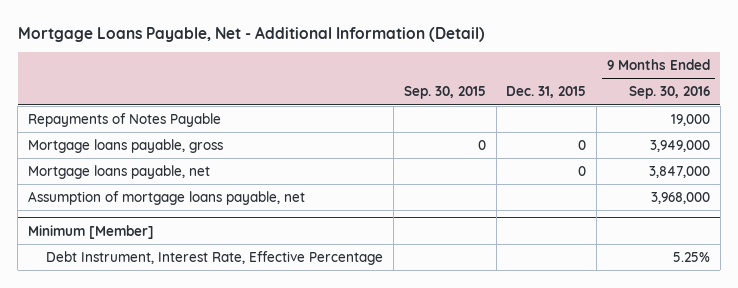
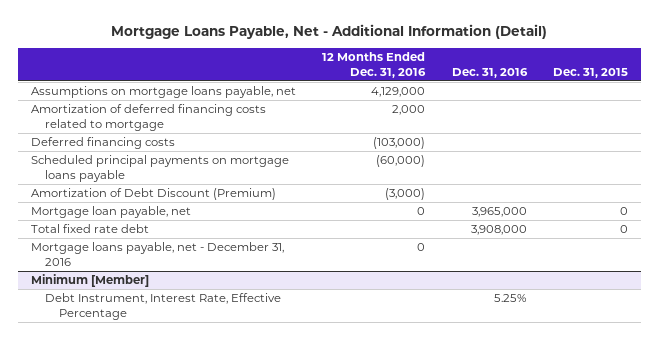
- | Sep. 30, 2015 | Dec. 31, 2015 | 9 Months Ended Sep. 30, 2016
+ | 12 Months Ended Dec. 31, 2016 | Dec. 31, 2016 | Dec. 31, 2015
- Repayments of Notes Payable | | | 19,000
- Mortgage loans payable, gross | 0 | 0 | 3,949,000
- Mortgage loans payable, net | | 0 | 3,847,000
- Assumption of mortgage loans payable, net | | | 3,968,000
+ Assumptions on mortgage loans payable, net | 4,129,000 | |
+ Amortization of deferred financing costs related to mortgage | 2,000 | |
+ Deferred financing costs | (103,000) | |
+ Scheduled principal payments on mortgage loans payable | (60,000) | |
+ Amortization of Debt Discount (Premium) | (3,000) | |
+ Mortgage loan payable, net | 0 | 3,965,000 | 0
+ Total fixed rate debt | | 3,908,000 | 0
+ Mortgage loans payable, net - December 31, 2016 | 0 | |

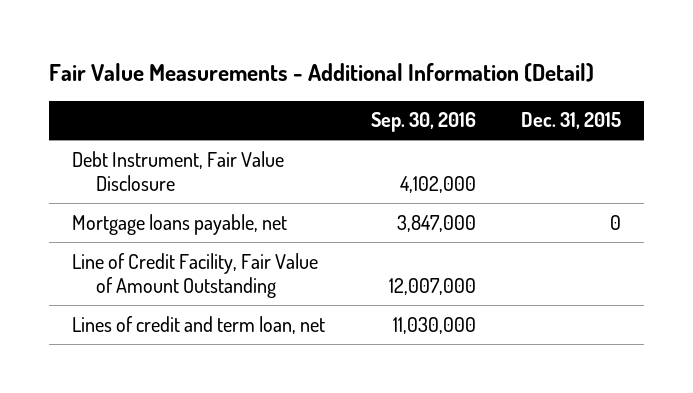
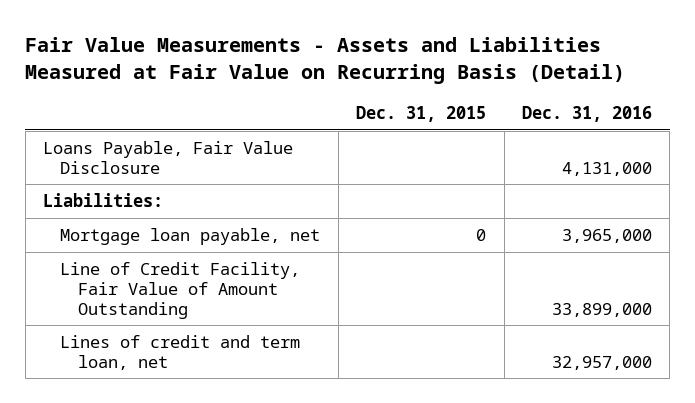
- Fair Value Measurements - Additional Information (Detail)
+ Fair Value Measurements - Assets and Liabilities Measured at Fair Value on Recurring Basis (Detail)
- | Sep. 30, 2016 | Dec. 31, 2015
+ | Dec. 31, 2015 | Dec. 31, 2016
- Debt Instrument, Fair Value Disclosure | 4,102,000 |
- Mortgage loans payable, net | 3,847,000 | 0
+ Loans Payable, Fair Value Disclosure | | 4,131,000
+ Liabilities:
+ Mortgage loan payable, net | 0 | 3,965,000

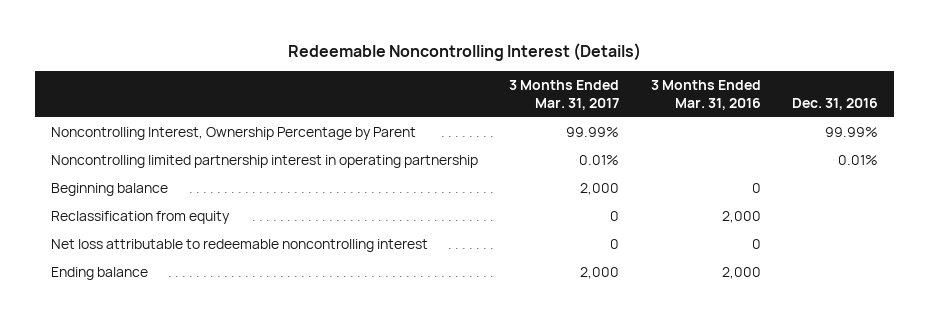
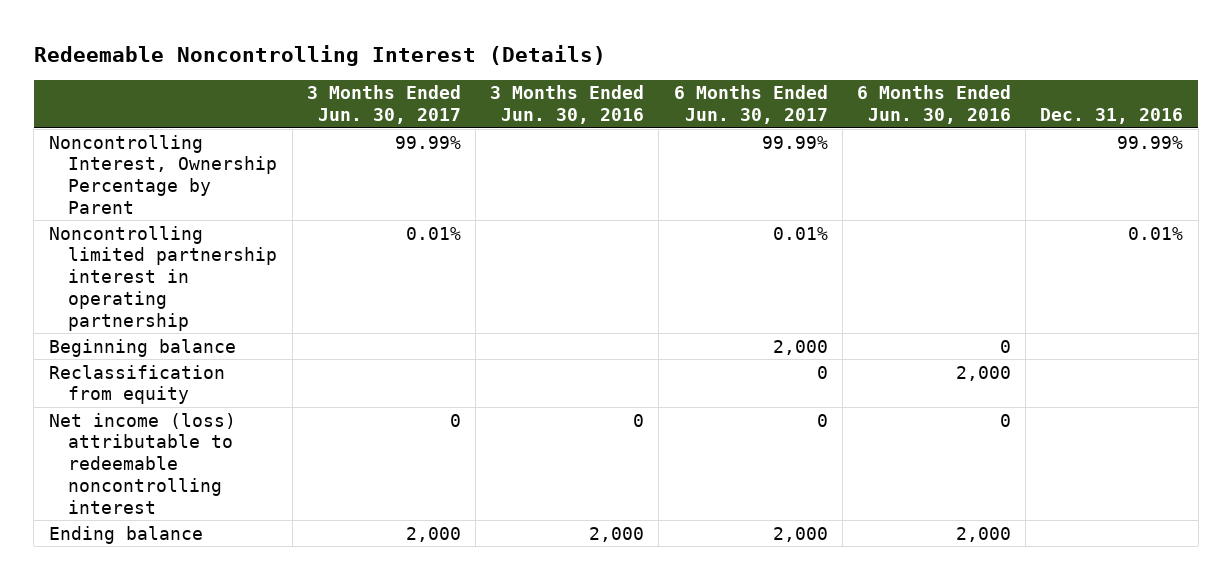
- | 3 Months Ended Mar. 31, 2017 | 3 Months Ended Mar. 31, 2016 | Dec. 31, 2016
+ | 3 Months Ended Jun. 30, 2017 | 3 Months Ended Jun. 30, 2016 | 6 Months Ended Jun. 30, 2017 | 6 Months Ended Jun. 30, 2016 | Dec. 31, 2016
- Net loss attributable to redeemable noncontrolling interest | 0 | 0 |
+ Net income (loss) attributable to redeemable noncontrolling interest | 0 | 0 | 0 | 0 |

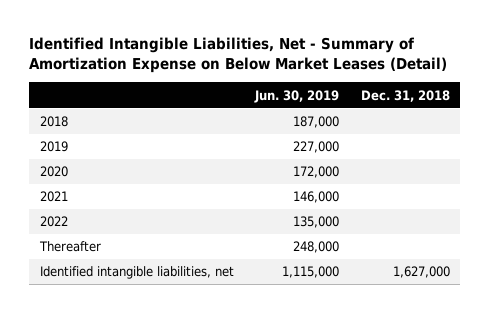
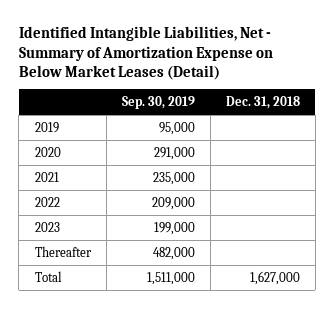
- | Jun. 30, 2019 | Dec. 31, 2018
+ | Sep. 30, 2019 | Dec. 31, 2018
- 2018 | 187,000 |
+ 2023 | 199,000 |
- Identified intangible liabilities, net | 1,115,000 | 1,627,000
+ Total | 1,511,000 | 1,627,000

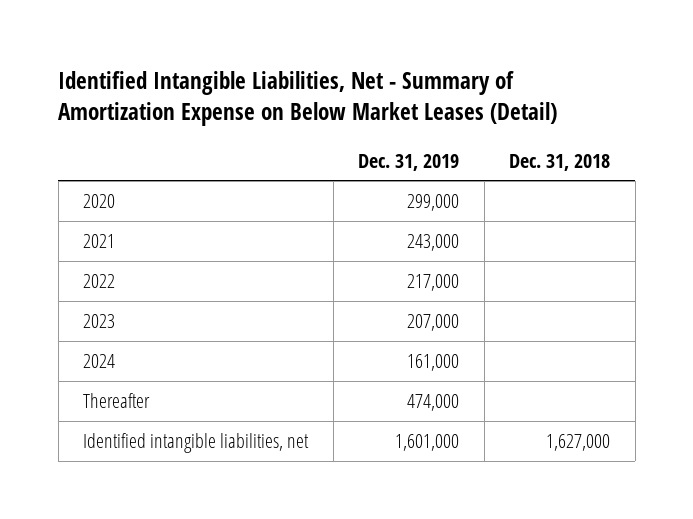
- | Sep. 30, 2019 | Dec. 31, 2018
+ | Dec. 31, 2019 | Dec. 31, 2018
- 2019 | 95,000 |
+ 2024 | 161,000 |
- Total | 1,511,000 | 1,627,000
+ Identified intangible liabilities, net | 1,601,000 | 1,627,000

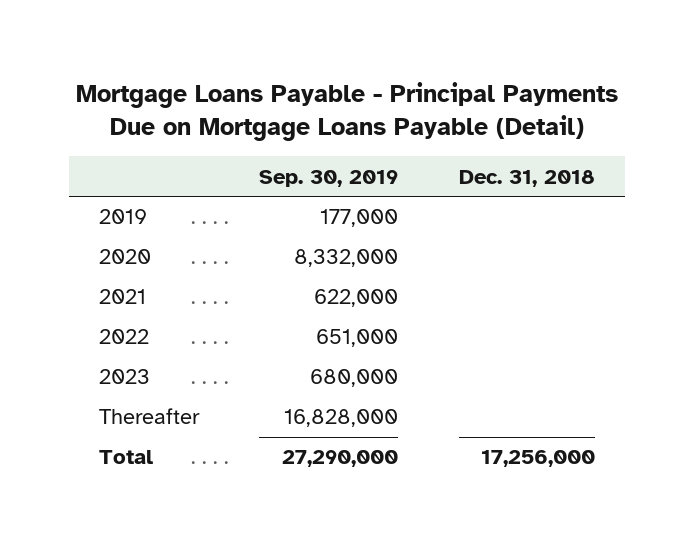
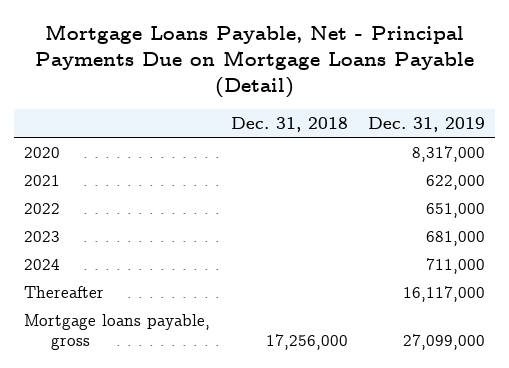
- Mortgage Loans Payable - Principal Payments Due on Mortgage Loans Payable (Detail)
+ Mortgage Loans Payable, Net - Principal Payments Due on Mortgage Loans Payable (Detail)
- | Sep. 30, 2019 | Dec. 31, 2018
+ | Dec. 31, 2018 | Dec. 31, 2019
- 2019 | 177,000 |
+ 2024 | | 711,000
- Total | 27,290,000 | 17,256,000
+ Mortgage loans payable, gross | 17,256,000 | 27,099,000

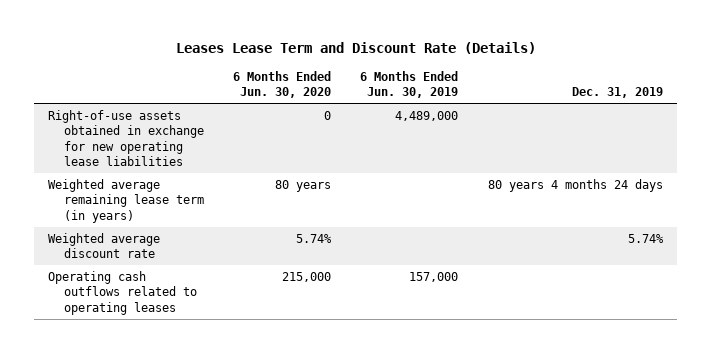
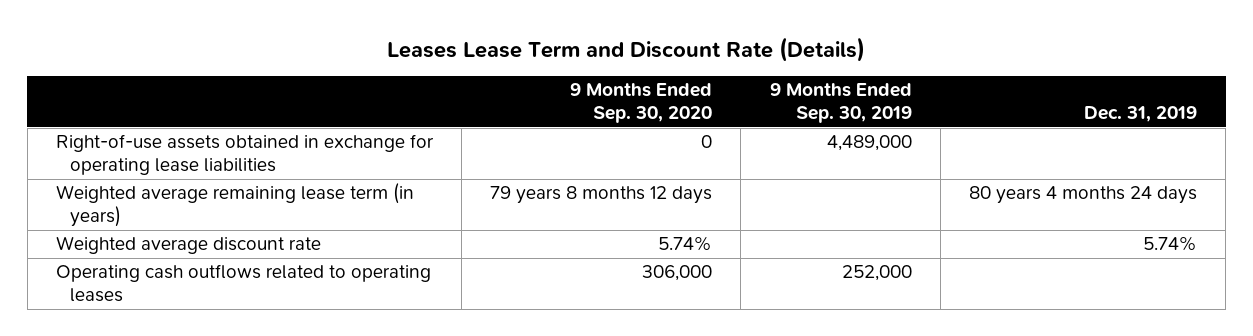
- | 6 Months Ended Jun. 30, 2020 | 6 Months Ended Jun. 30, 2019 | Dec. 31, 2019
+ | 9 Months Ended Sep. 30, 2020 | 9 Months Ended Sep. 30, 2019 | Dec. 31, 2019
- Right-of-use assets obtained in exchange for new operating lease liabilities | 0 | 4,489,000 |
+ Right-of-use assets obtained in exchange for operating lease liabilities | 0 | 4,489,000 |

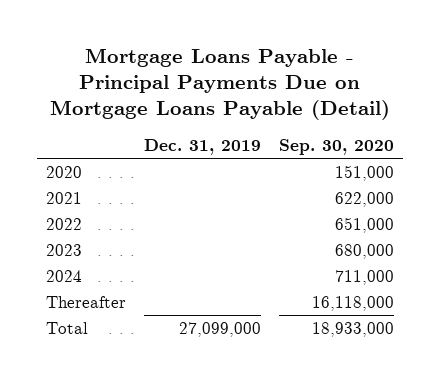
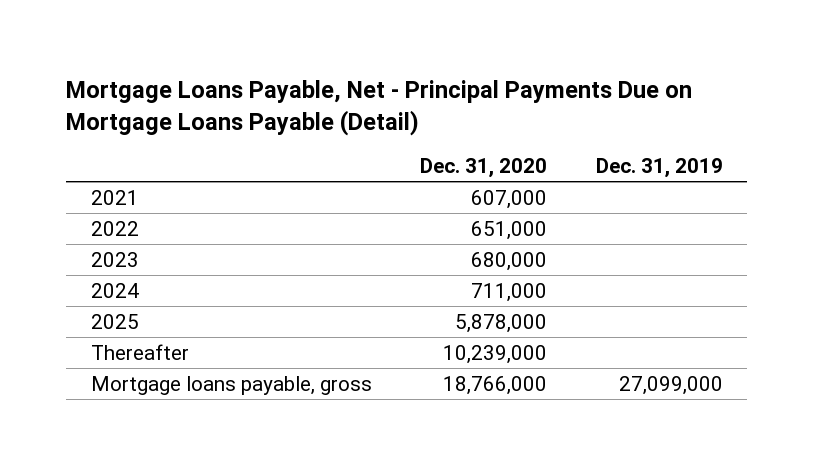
- Mortgage Loans Payable - Principal Payments Due on Mortgage Loans Payable (Detail)
+ Mortgage Loans Payable, Net - Principal Payments Due on Mortgage Loans Payable (Detail)
- | Dec. 31, 2019 | Sep. 30, 2020
+ | Dec. 31, 2020 | Dec. 31, 2019
- 2020 | | 151,000
+ 2025 | 5,878,000 |
- Total | 27,099,000 | 18,933,000
+ Mortgage loans payable, gross | 18,766,000 | 27,099,000

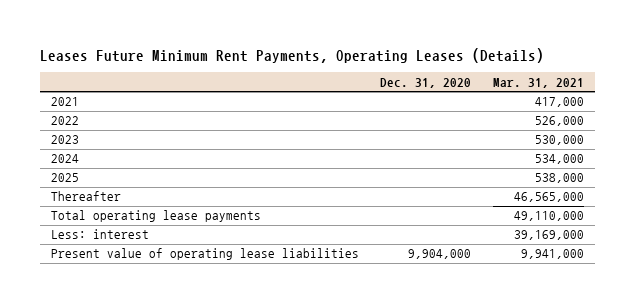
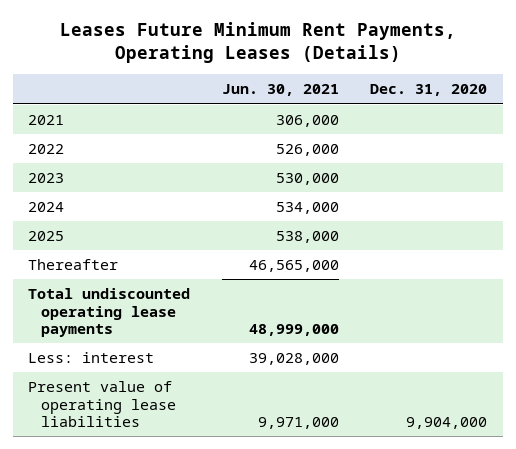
- | Dec. 31, 2020 | Mar. 31, 2021
+ | Jun. 30, 2021 | Dec. 31, 2020
- Total operating lease payments | | 49,110,000
+ Total undiscounted operating lease payments | 48,999,000 |

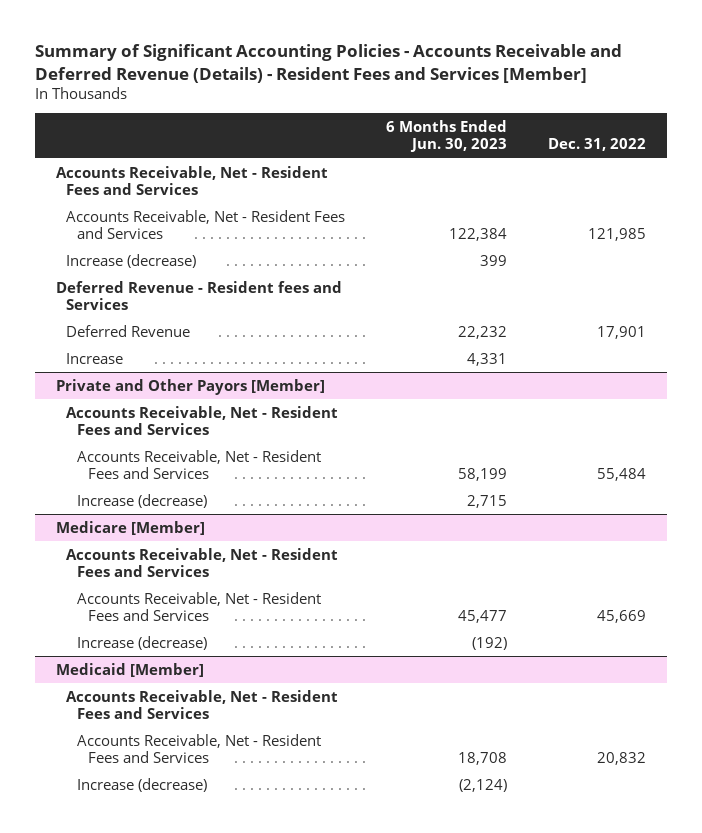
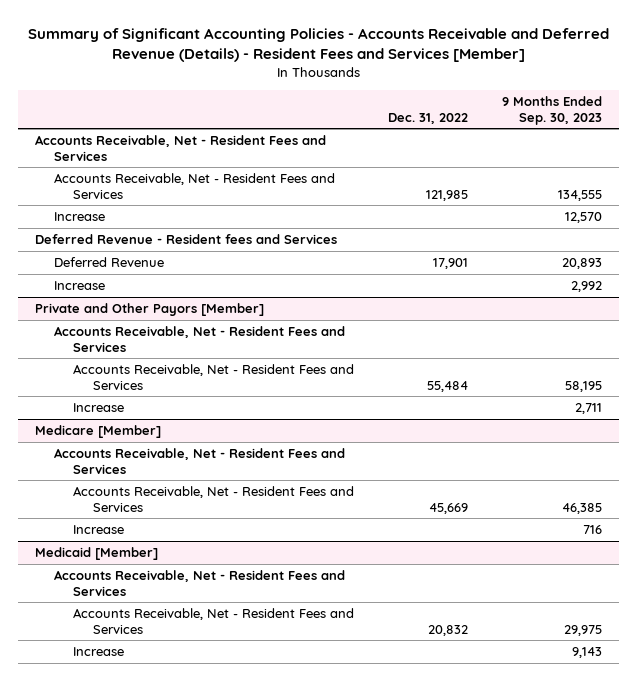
- | 6 Months Ended Jun. 30, 2023 | Dec. 31, 2022
+ | Dec. 31, 2022 | 9 Months Ended Sep. 30, 2023
- Increase (decrease) | 399 |
+ Increase | | 12,570
@ Private and Other Payors [Member]
- Increase (decrease) | 2,715 |
+ Increase | | 2,711
@ Medicare [Member]
- Increase (decrease) | (192) |
+ Increase | | 716
@ Medicaid [Member]
- Increase (decrease) | (2,124) |
+ Increase | | 9,143

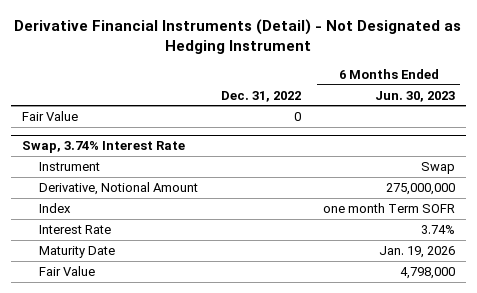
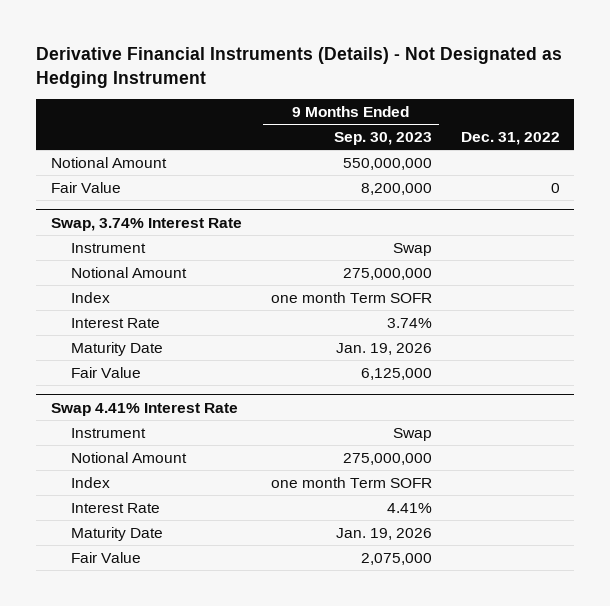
- Derivative Financial Instruments (Detail) - Not Designated as Hedging Instrument
+ Derivative Financial Instruments (Details) - Not Designated as Hedging Instrument
- | Dec. 31, 2022 | 6 Months Ended Jun. 30, 2023
+ | 9 Months Ended Sep. 30, 2023 | Dec. 31, 2022
+ Notional Amount | 550,000,000 |
@ Swap, 3.74% Interest Rate
- Derivative, Notional Amount | | 275,000,000
+ Notional Amount | 275,000,000 |
+ Swap 4.41% Interest Rate
+ Instrument | Swap |
+ Notional Amount | 275,000,000 |
+ Index | one month Term SOFR |
+ Interest Rate | 4.41% |
+ Maturity Date | Jan. 19, 2026 |
+ Fair Value | 2,075,000 |

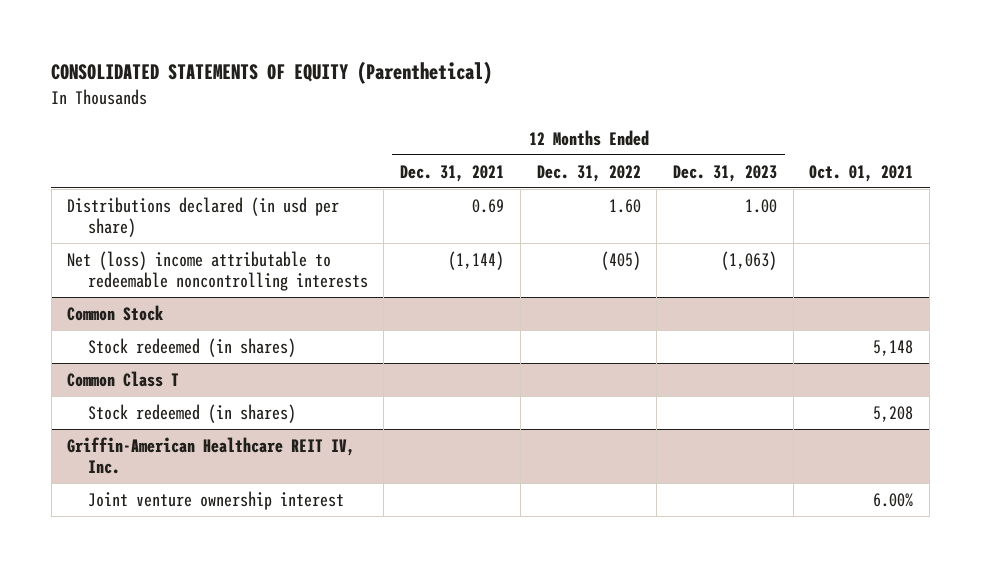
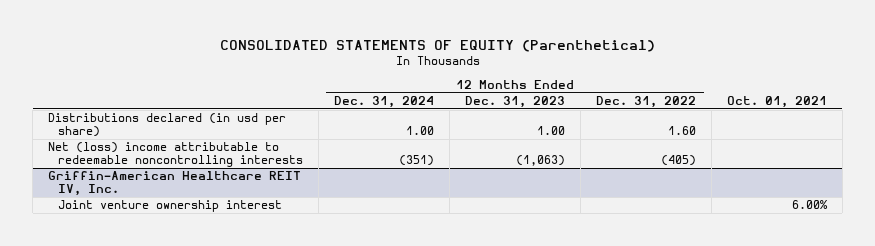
- | 12 Months Ended Dec. 31, 2021 | 12 Months Ended Dec. 31, 2022 | 12 Months Ended Dec. 31, 2023 | Oct. 01, 2021
+ | 12 Months Ended Dec. 31, 2024 | 12 Months Ended Dec. 31, 2023 | 12 Months Ended Dec. 31, 2022 | Oct. 01, 2021
- Common Stock
- Stock redeemed (in shares) | | | | 5,148
- Common Class T
- Stock redeemed (in shares) | | | | 5,208

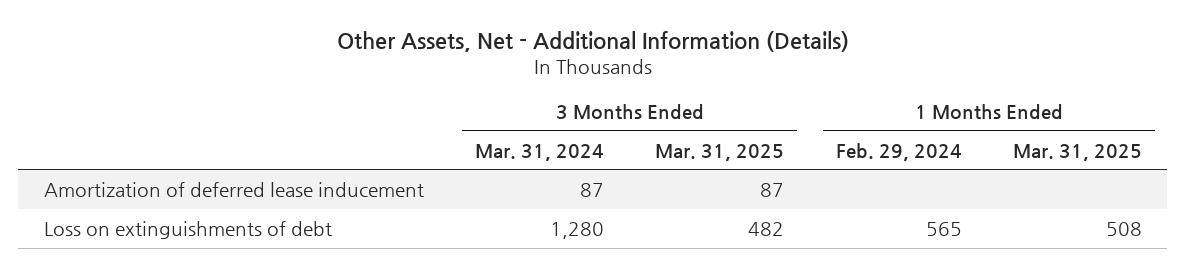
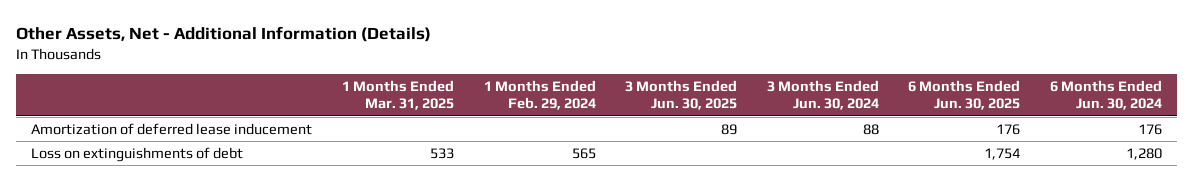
- | 3 Months Ended Mar. 31, 2024 | 3 Months Ended Mar. 31, 2025 | 1 Months Ended Feb. 29, 2024 | 1 Months Ended Mar. 31, 2025
+ | 1 Months Ended Mar. 31, 2025 | 1 Months Ended Feb. 29, 2024 | 3 Months Ended Jun. 30, 2025 | 3 Months Ended Jun. 30, 2024 | 6 Months Ended Jun. 30, 2025 | 6 Months Ended Jun. 30, 2024
- Loss on extinguishments of debt | 1,280 | 482 | 565 | 508
+ Loss on extinguishments of debt | 533 | 565 | | | 1,754 | 1,280

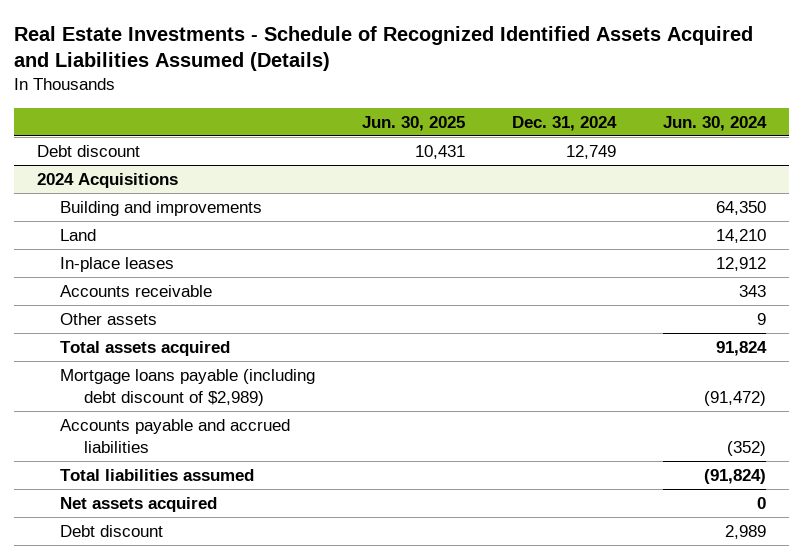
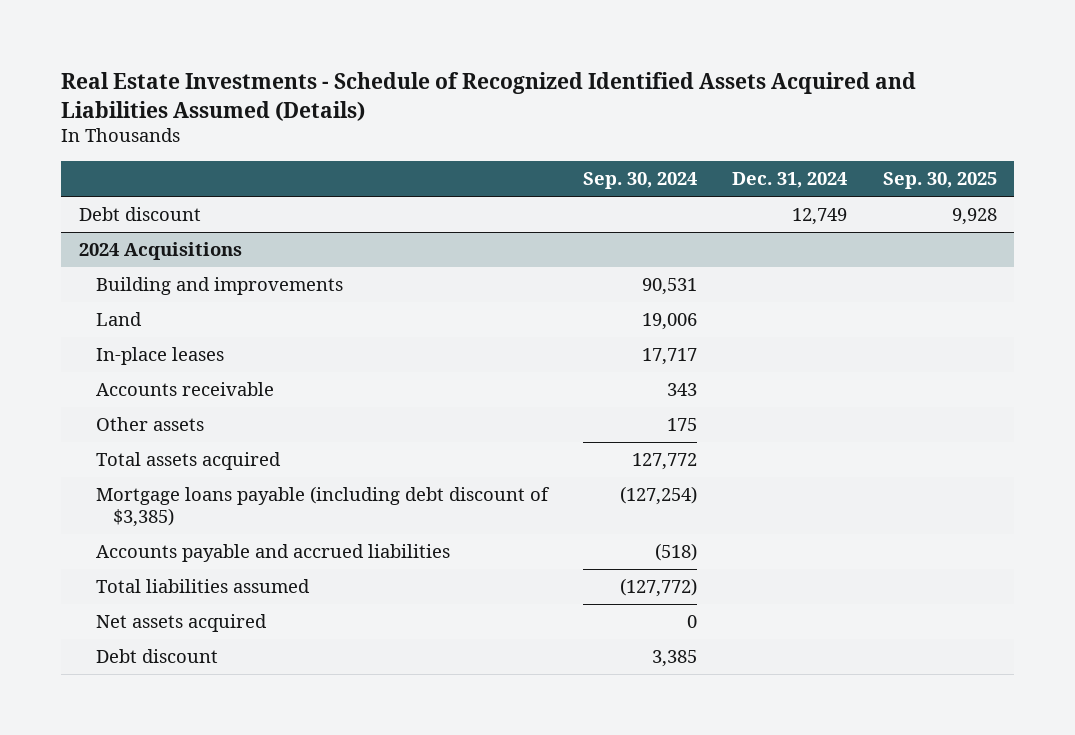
- | Jun. 30, 2025 | Dec. 31, 2024 | Jun. 30, 2024
+ | Sep. 30, 2024 | Dec. 31, 2024 | Sep. 30, 2025
@ 2024 Acquisitions
- Mortgage loans payable (including debt discount of $2,989) | | | (91,472)
+ Mortgage loans payable (including debt discount of $3,385) | (127,254) | |

